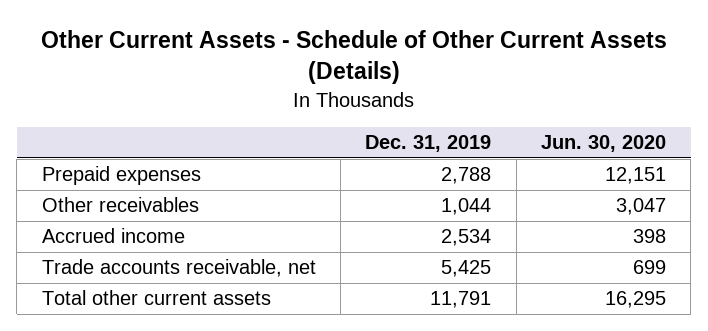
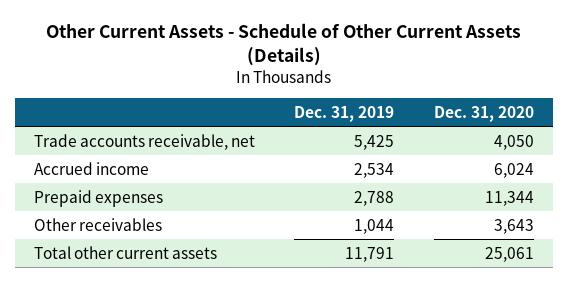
- | Dec. 31, 2019 | Jun. 30, 2020
+ | Dec. 31, 2019 | Dec. 31, 2020
moved up: Trade accounts receivable, net | 5,425 | 4,050
moved up: Accrued income | 2,534 | 6,024

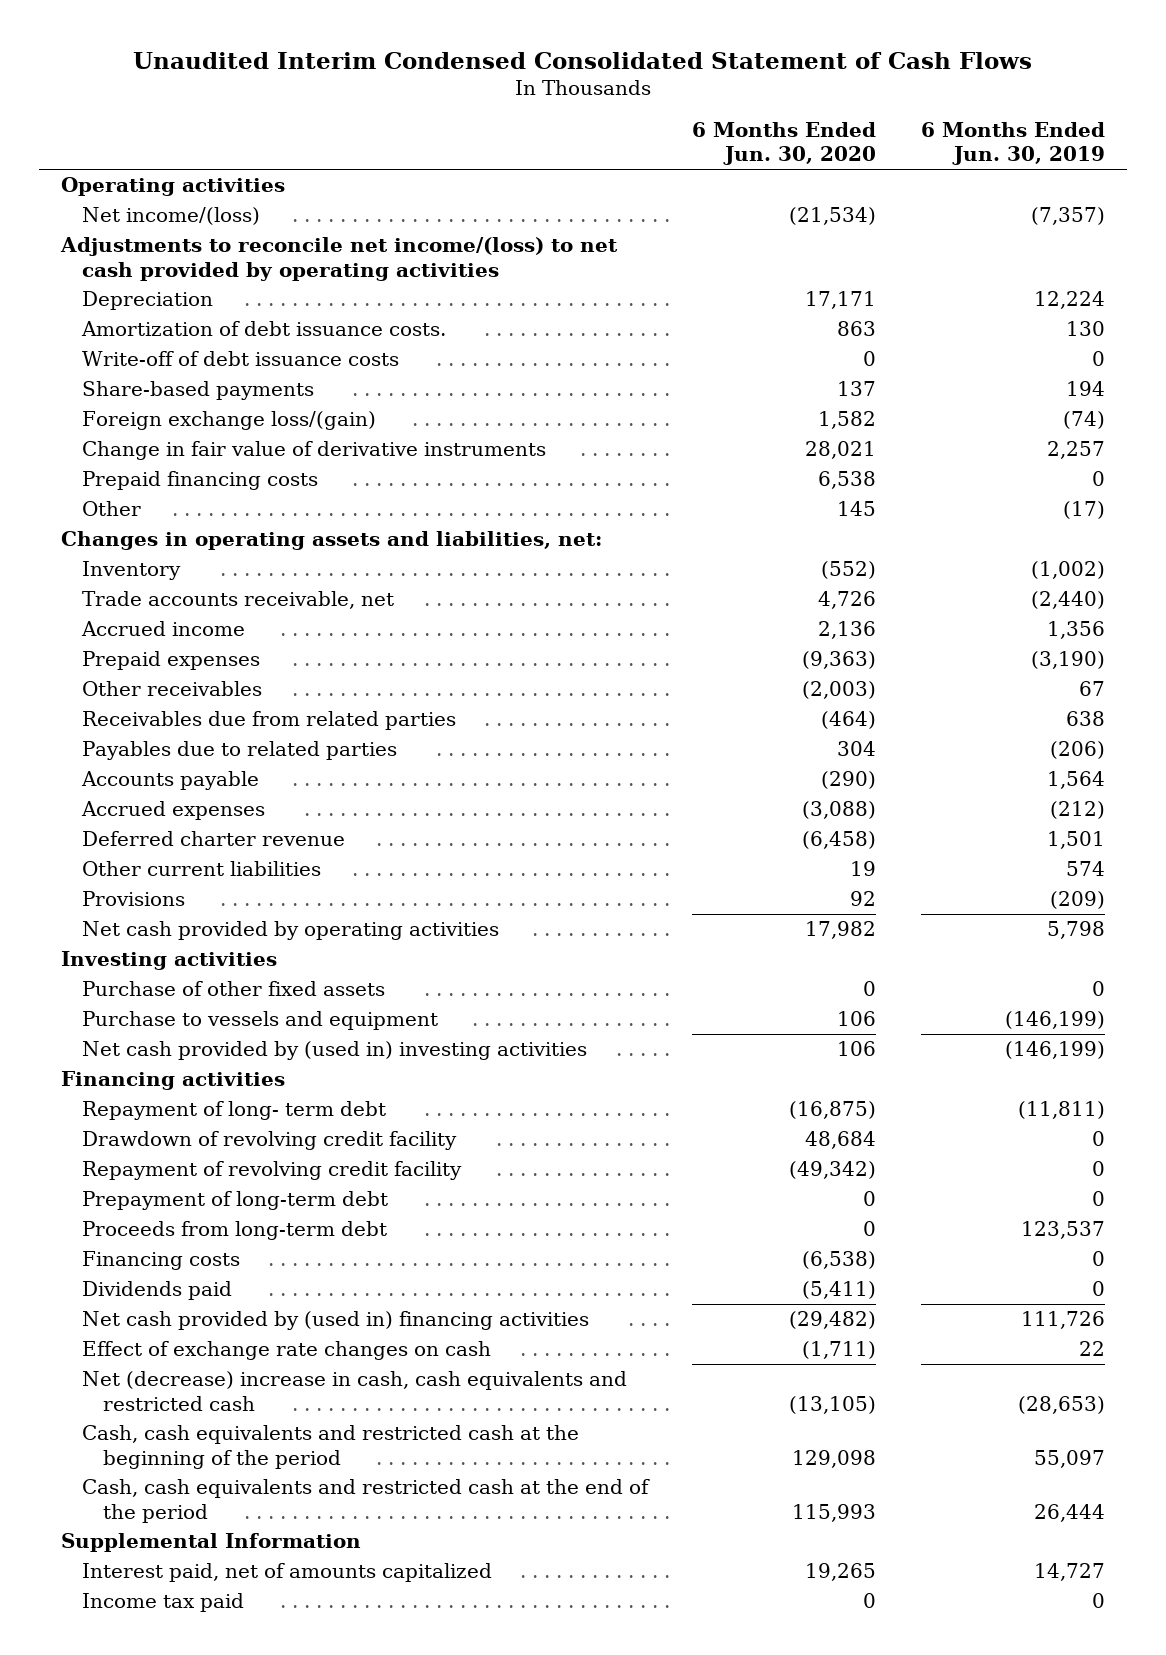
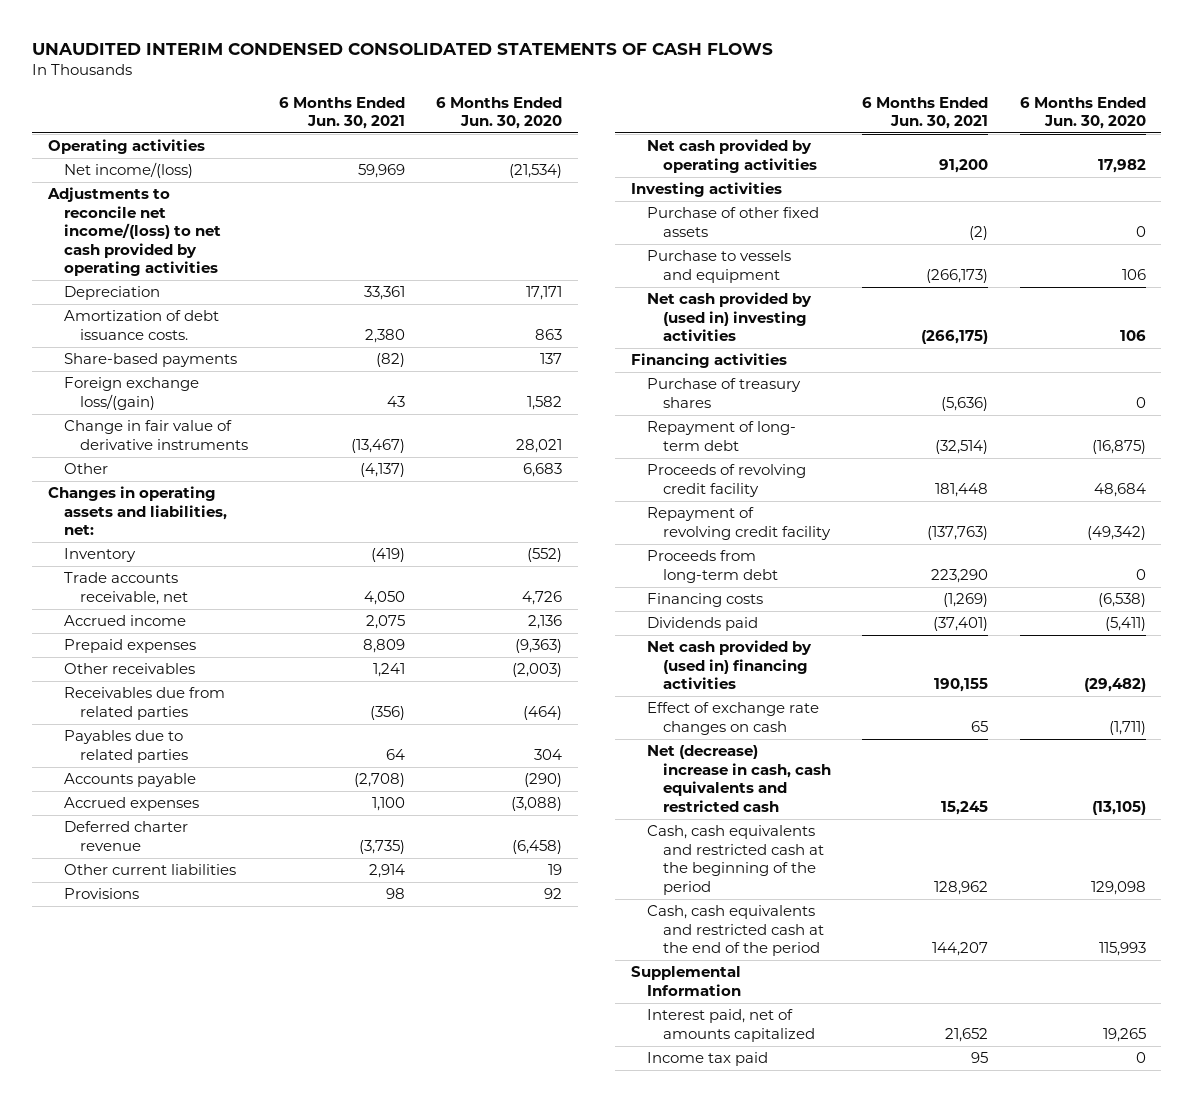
- Unaudited Interim Condensed Consolidated Statement of Cash Flows
+ UNAUDITED INTERIM CONDENSED CONSOLIDATED STATEMENTS OF CASH FLOWS
- | 6 Months Ended Jun. 30, 2020 | 6 Months Ended Jun. 30, 2019
+ | 6 Months Ended Jun. 30, 2021 | 6 Months Ended Jun. 30, 2020
- Write-off of debt issuance costs | 0 | 0
- Prepaid financing costs | 6,538 | 0
- Other | 145 | (17)
+ Other | (4,137) | 6,683
+ Purchase of treasury shares | (5,636) | 0
- Drawdown of revolving credit facility | 48,684 | 0
+ Proceeds of revolving credit facility | 181,448 | 48,684
- Prepayment of long-term debt | 0 | 0

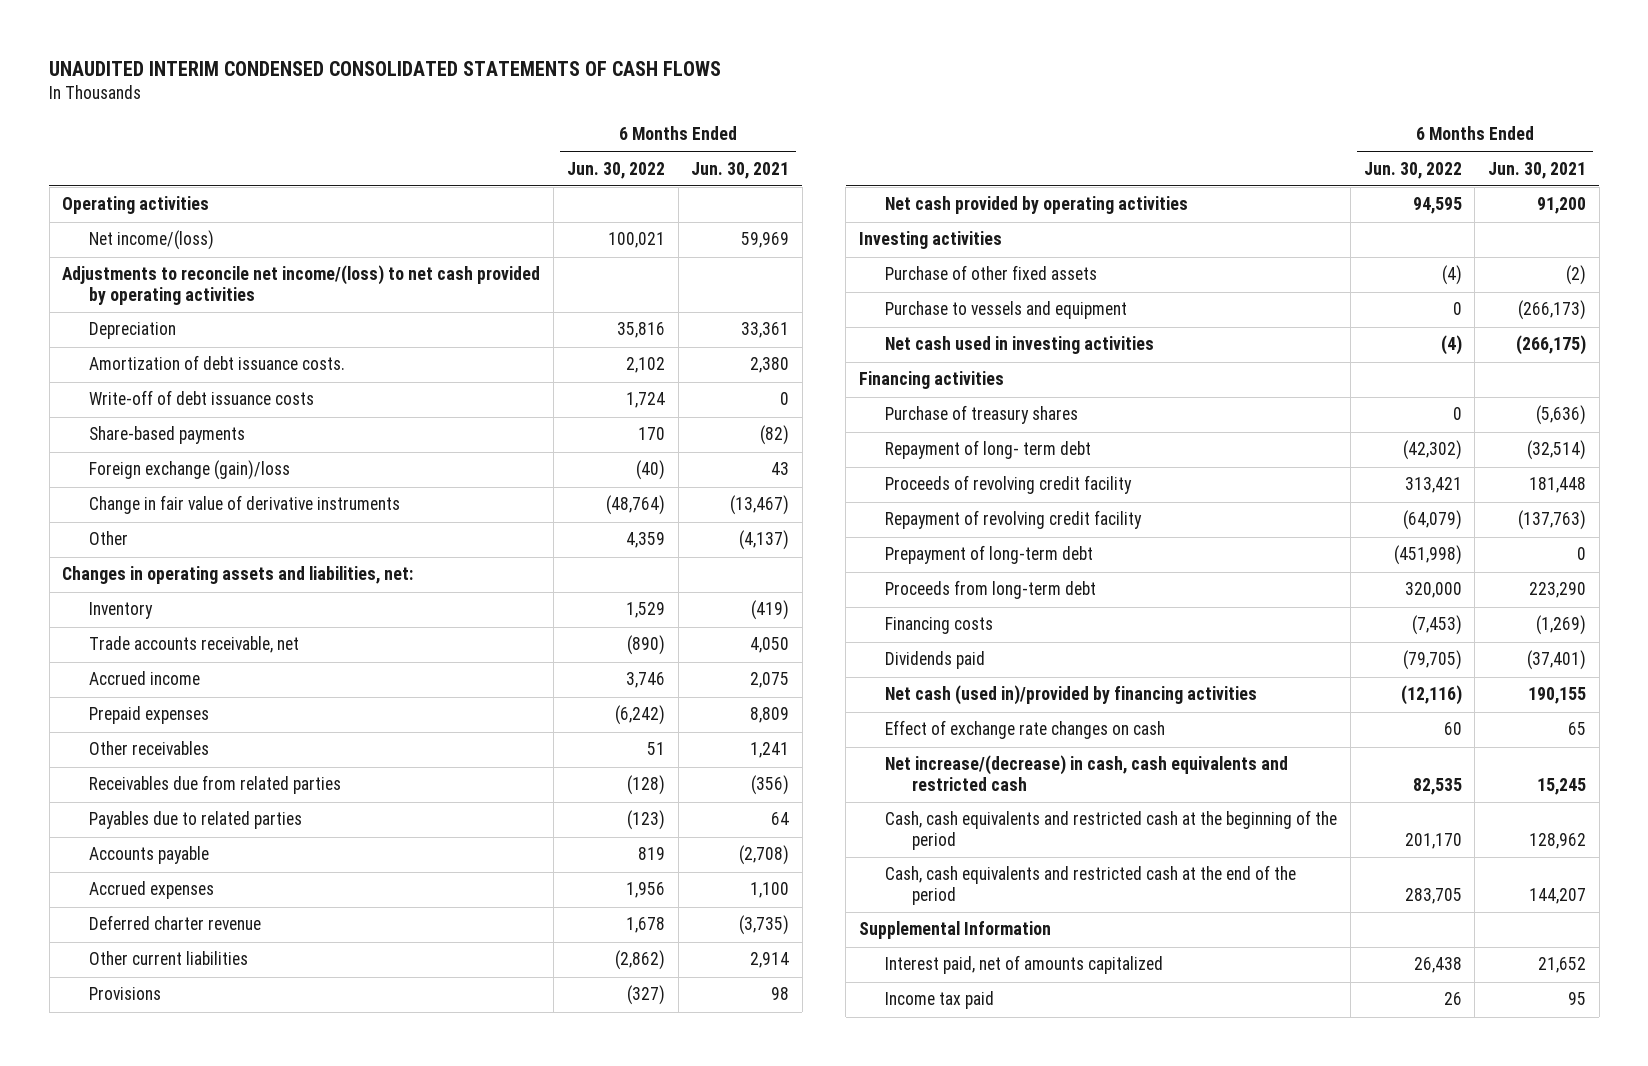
- | 6 Months Ended Jun. 30, 2021 | 6 Months Ended Jun. 30, 2020
+ | 6 Months Ended Jun. 30, 2022 | 6 Months Ended Jun. 30, 2021
+ Write-off of debt issuance costs | 1,724 | 0
- Foreign exchange loss/(gain) | 43 | 1,582
+ Foreign exchange (gain)/loss | (40) | 43
- Net cash provided by (used in) investing activities | (266,175) | 106
+ Net cash used in investing activities | (4) | (266,175)
+ Prepayment of long-term debt | (451,998) | 0
- Net cash provided by (used in) financing activities | 190,155 | (29,482)
+ Net cash (used in)/provided by financing activities | (12,116) | 190,155
- Net (decrease) increase in cash, cash equivalents and restricted cash | 15,245 | (13,105)
+ Net increase/(decrease) in cash, cash equivalents and restricted cash | 82,535 | 15,245

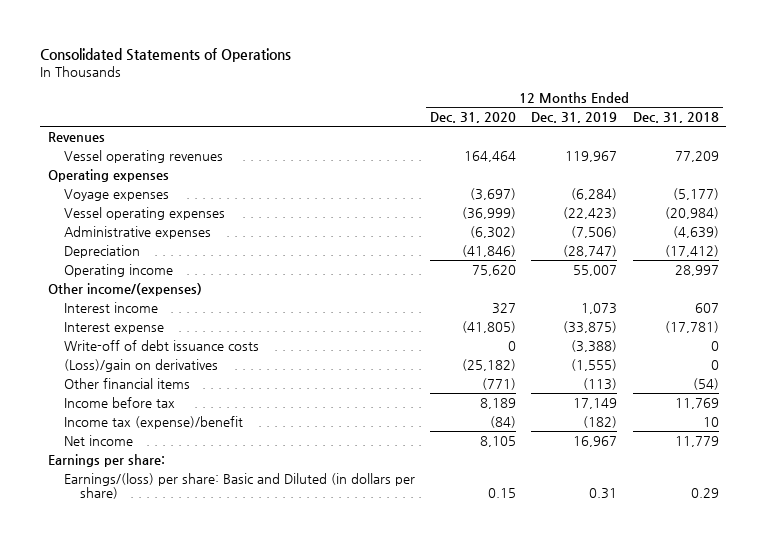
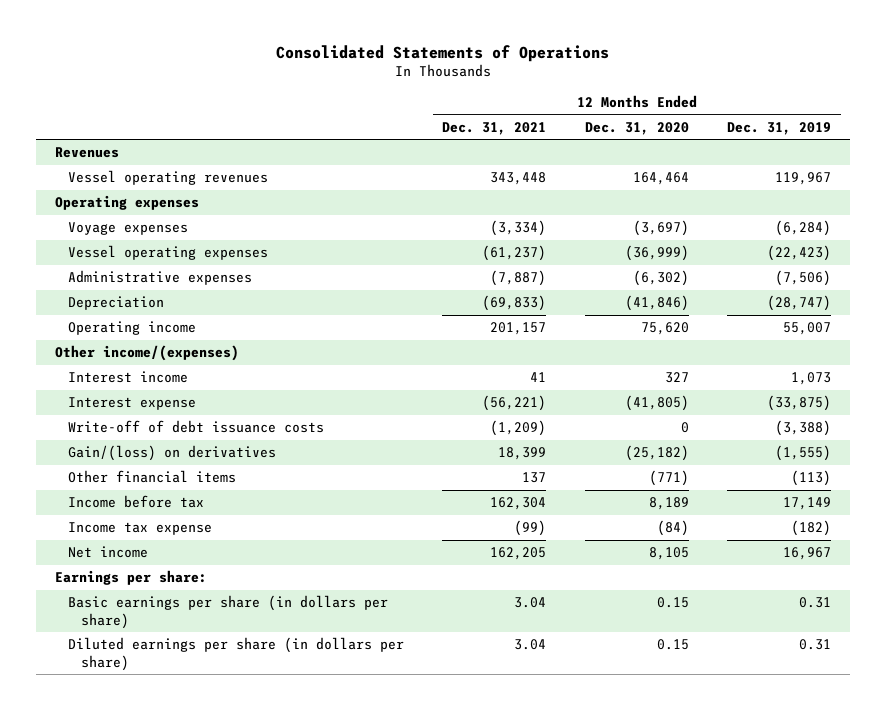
- | 12 Months Ended Dec. 31, 2020 | 12 Months Ended Dec. 31, 2019 | 12 Months Ended Dec. 31, 2018
+ | 12 Months Ended Dec. 31, 2021 | 12 Months Ended Dec. 31, 2020 | 12 Months Ended Dec. 31, 2019
- (Loss)/gain on derivatives | (25,182) | (1,555) | 0
+ Gain/(loss) on derivatives | 18,399 | (25,182) | (1,555)
- Income tax (expense)/benefit | (84) | (182) | 10
+ Income tax expense | (99) | (84) | (182)
- Earnings/(loss) per share: Basic and Diluted (in dollars per share) | 0.15 | 0.31 | 0.29
+ Basic earnings per share (in dollars per share) | 3.04 | 0.15 | 0.31
+ Diluted earnings per share (in dollars per share) | 3.04 | 0.15 | 0.31

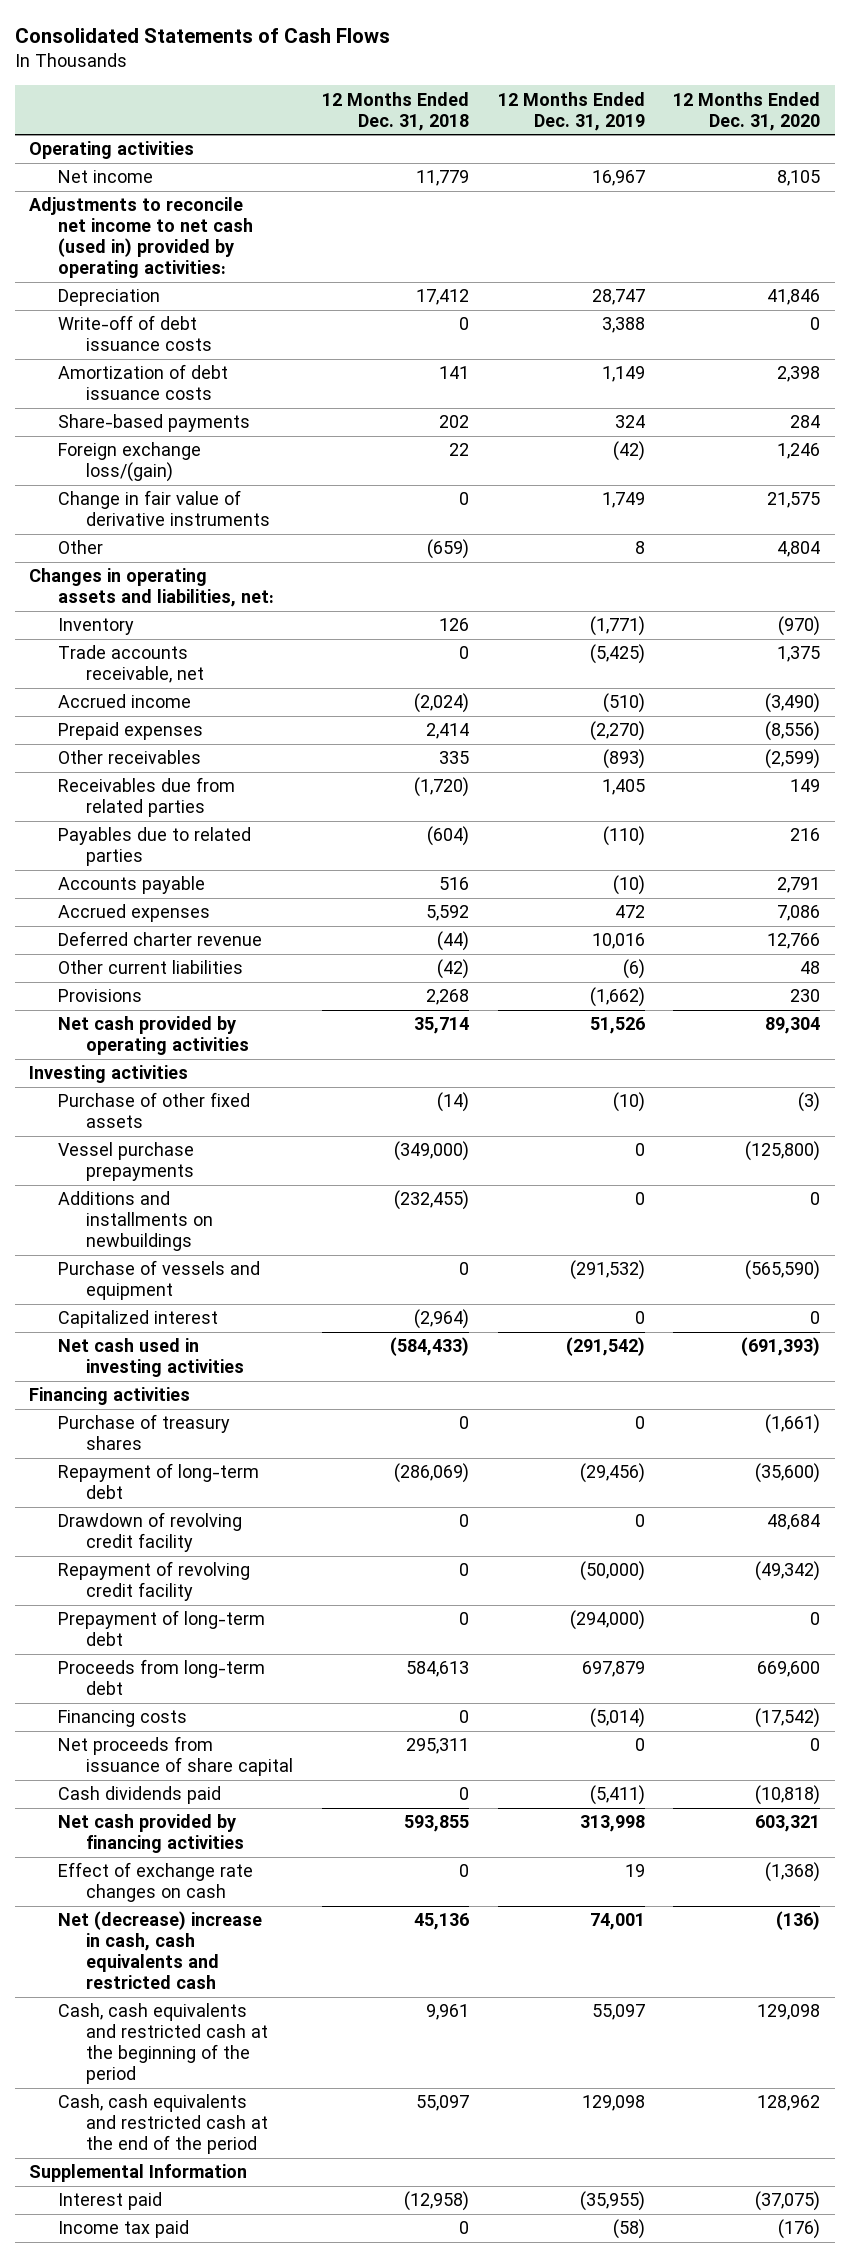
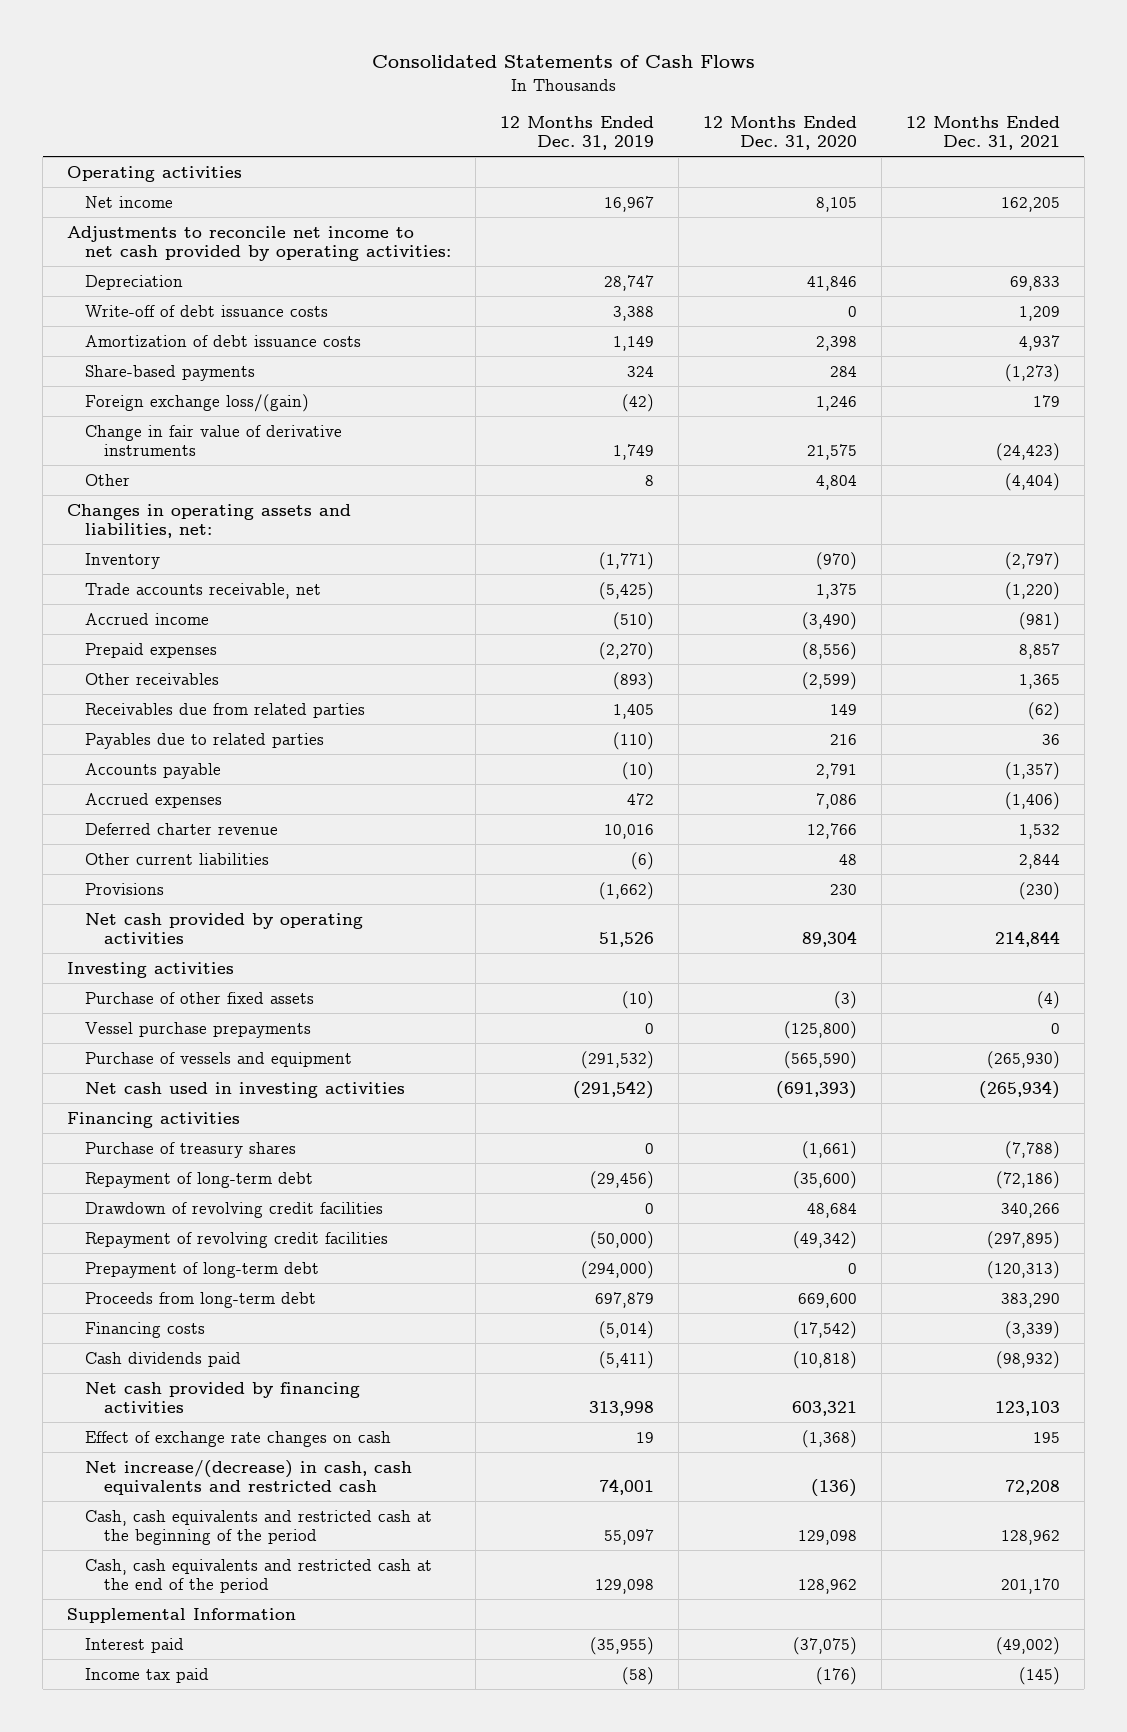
- | 12 Months Ended Dec. 31, 2018 | 12 Months Ended Dec. 31, 2019 | 12 Months Ended Dec. 31, 2020
+ | 12 Months Ended Dec. 31, 2019 | 12 Months Ended Dec. 31, 2020 | 12 Months Ended Dec. 31, 2021
- Adjustments to reconcile net income to net cash (used in) provided by operating activities:
+ Adjustments to reconcile net income to net cash provided by operating activities:
- Additions and installments on newbuildings | (232,455) | 0 | 0
- Capitalized interest | (2,964) | 0 | 0
- Drawdown of revolving credit facility | 0 | 0 | 48,684
- Repayment of revolving credit facility | 0 | (50,000) | (49,342)
+ Drawdown of revolving credit facilities | 0 | 48,684 | 340,266
+ Repayment of revolving credit facilities | (50,000) | (49,342) | (297,895)
- Net proceeds from issuance of share capital | 295,311 | 0 | 0
- Net (decrease) increase in cash, cash equivalents and restricted cash | 45,136 | 74,001 | (136)
+ Net increase/(decrease) in cash, cash equivalents and restricted cash | 74,001 | (136) | 72,208

